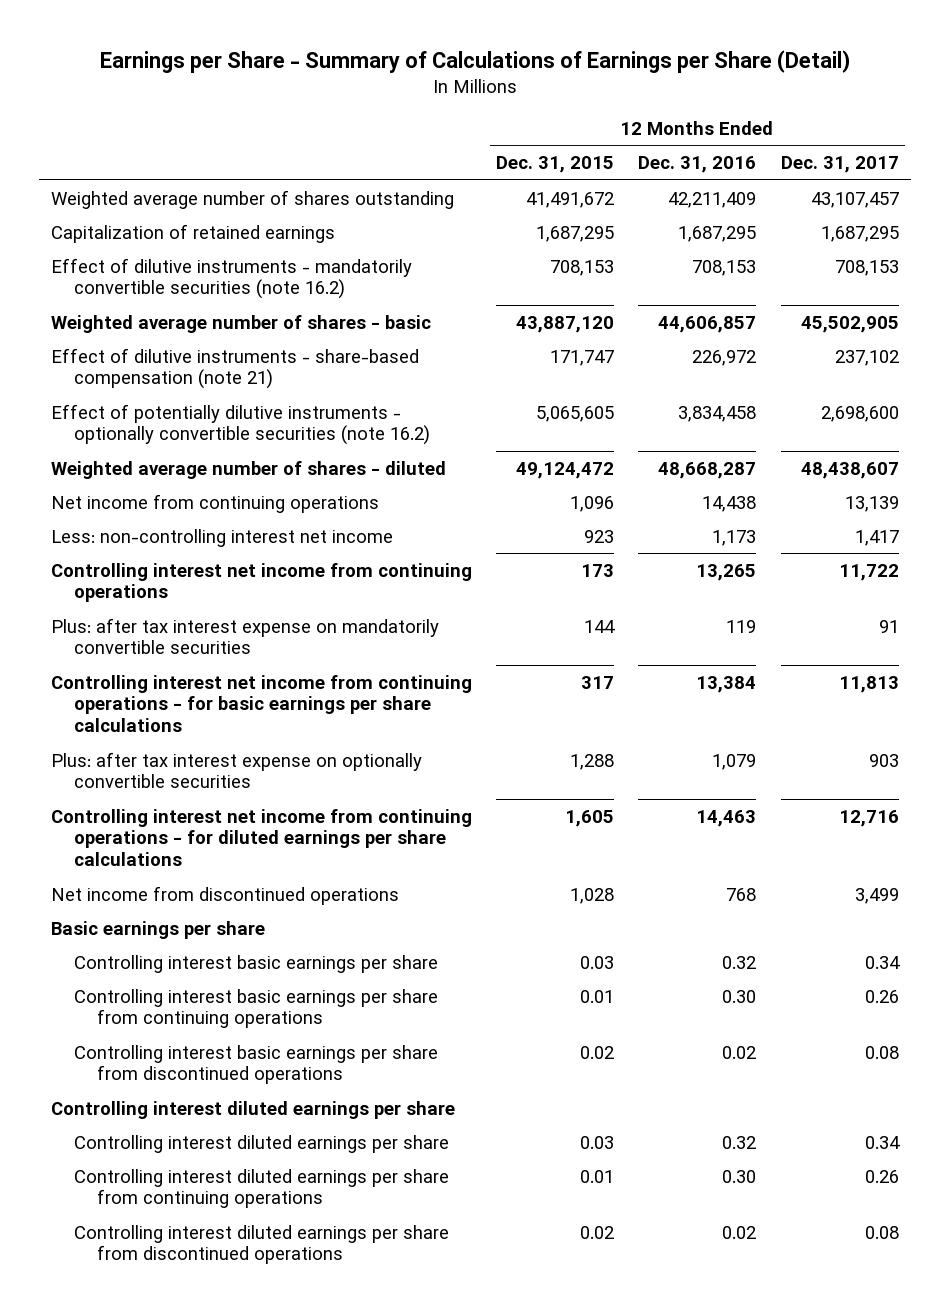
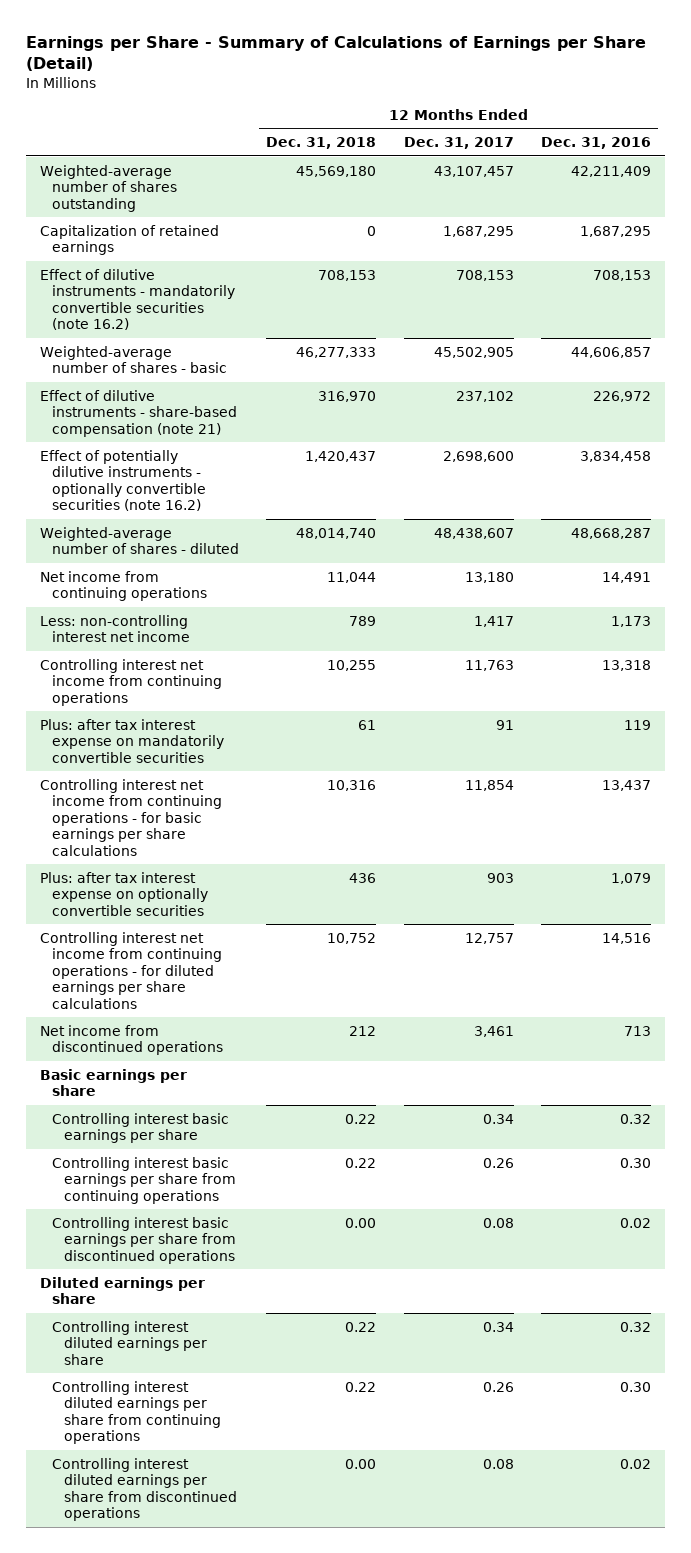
- | 12 Months Ended Dec. 31, 2015 | 12 Months Ended Dec. 31, 2016 | 12 Months Ended Dec. 31, 2017
+ | 12 Months Ended Dec. 31, 2018 | 12 Months Ended Dec. 31, 2017 | 12 Months Ended Dec. 31, 2016
- Weighted average number of shares outstanding | 41,491,672 | 42,211,409 | 43,107,457
+ Weighted-average number of shares outstanding | 45,569,180 | 43,107,457 | 42,211,409
- Weighted average number of shares - basic | 43,887,120 | 44,606,857 | 45,502,905
+ Weighted-average number of shares - basic | 46,277,333 | 45,502,905 | 44,606,857
- Weighted average number of shares - diluted | 49,124,472 | 48,668,287 | 48,438,607
- Net income from continuing operations | 1,096 | 14,438 | 13,139
+ Weighted-average number of shares - diluted | 48,014,740 | 48,438,607 | 48,668,287
+ Net income from continuing operations | 11,044 | 13,180 | 14,491
- Controlling interest net income from continuing operations | 173 | 13,265 | 11,722
+ Controlling interest net income from continuing operations | 10,255 | 11,763 | 13,318
- Controlling interest net income from continuing operations - for basic earnings per share calculations | 317 | 13,384 | 11,813
+ Controlling interest net income from continuing operations - for basic earnings per share calculations | 10,316 | 11,854 | 13,437
- Controlling interest net income from continuing operations - for diluted earnings per share calculations | 1,605 | 14,463 | 12,716
- Net income from discontinued operations | 1,028 | 768 | 3,499
+ Controlling interest net income from continuing operations - for diluted earnings per share calculations | 10,752 | 12,757 | 14,516
+ Net income from discontinued operations | 212 | 3,461 | 713
- Controlling interest diluted earnings per share
+ Diluted earnings per share

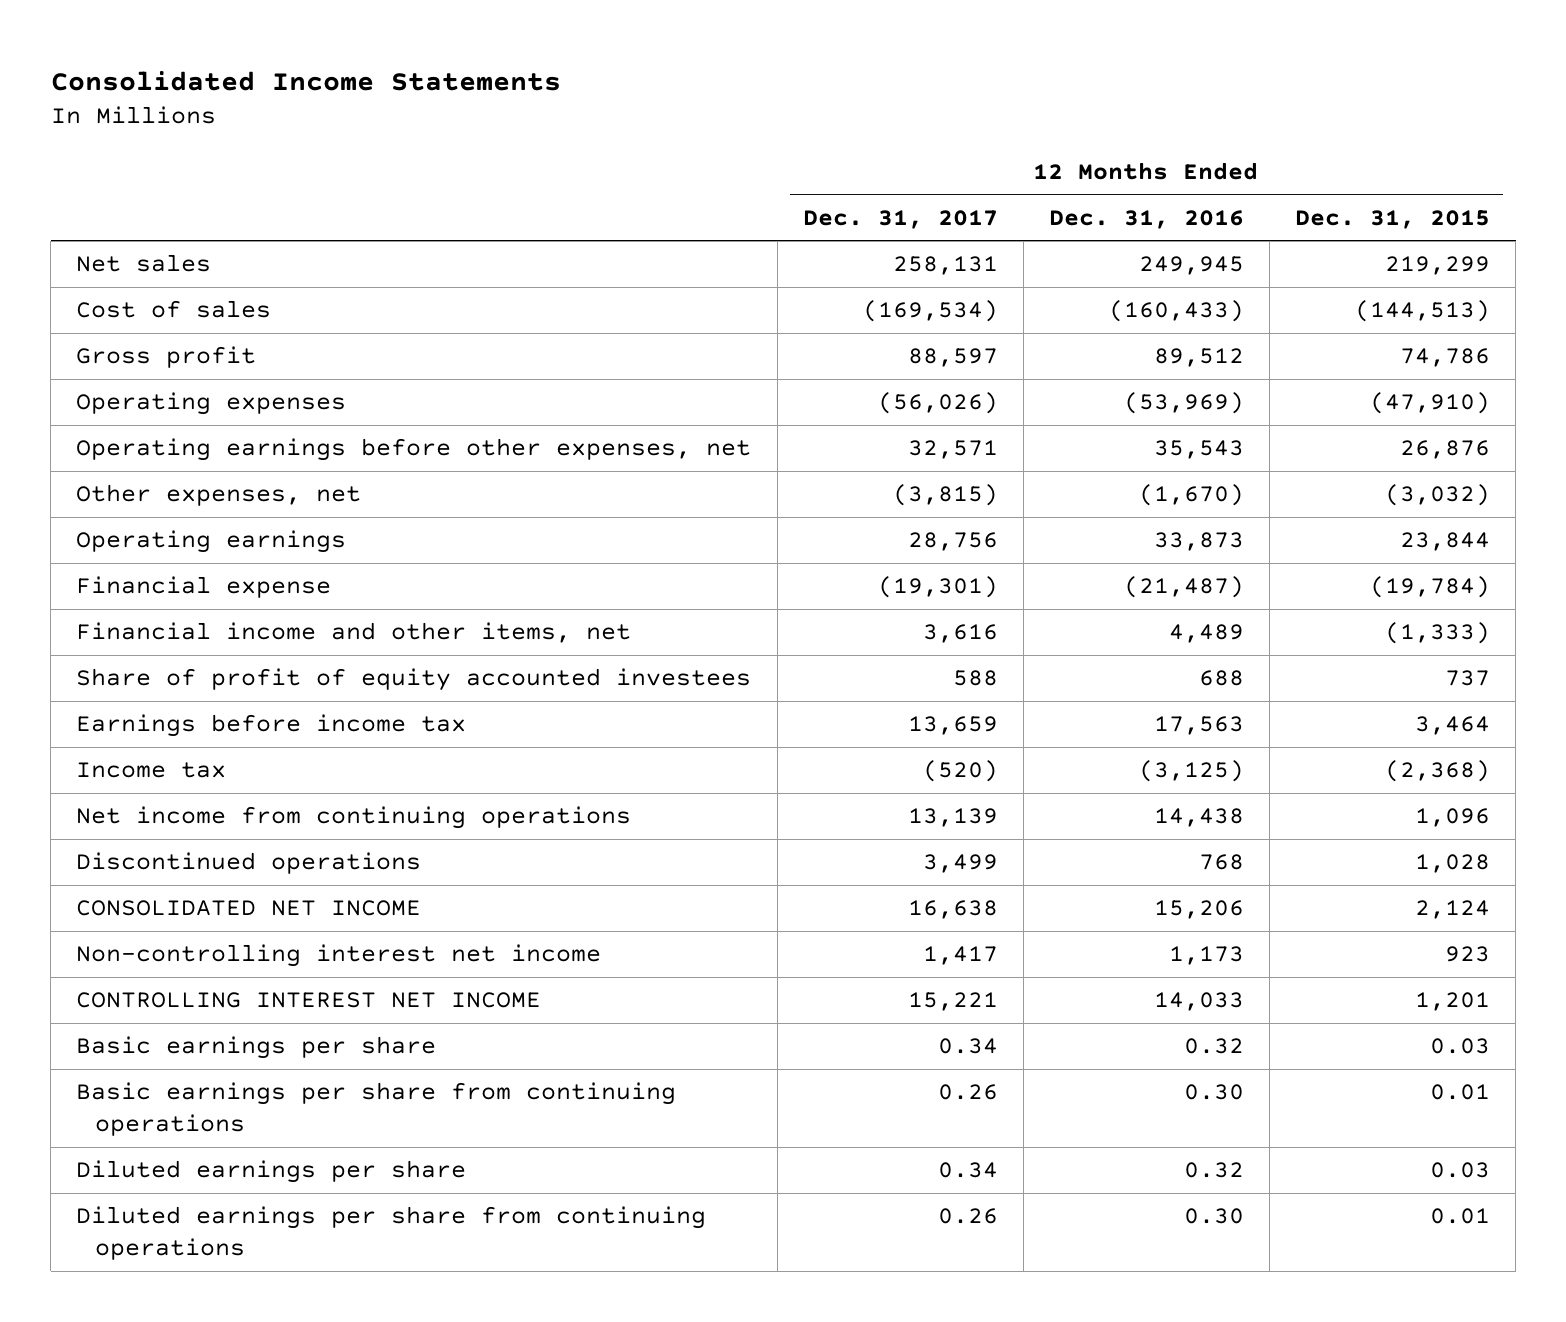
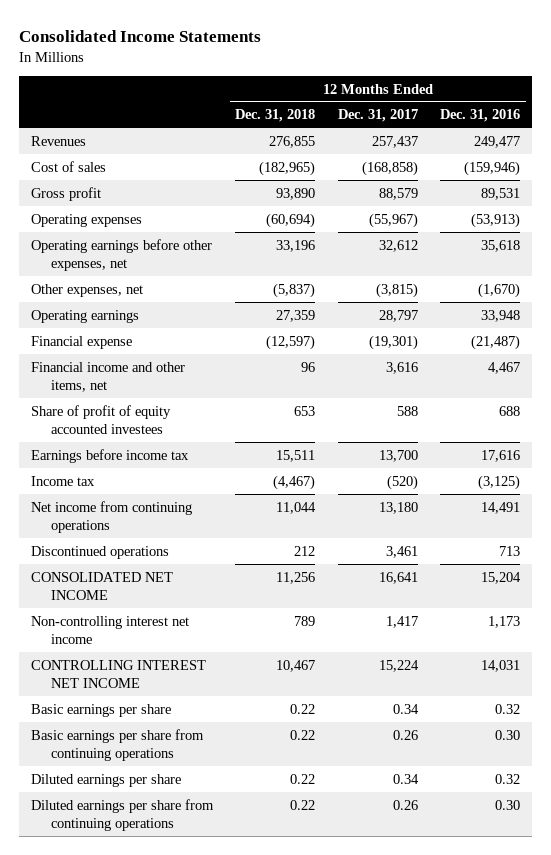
- | 12 Months Ended Dec. 31, 2017 | 12 Months Ended Dec. 31, 2016 | 12 Months Ended Dec. 31, 2015
+ | 12 Months Ended Dec. 31, 2018 | 12 Months Ended Dec. 31, 2017 | 12 Months Ended Dec. 31, 2016
- Net sales | 258,131 | 249,945 | 219,299
- Cost of sales | (169,534) | (160,433) | (144,513)
- Gross profit | 88,597 | 89,512 | 74,786
- Operating expenses | (56,026) | (53,969) | (47,910)
- Operating earnings before other expenses, net | 32,571 | 35,543 | 26,876
+ Revenues | 276,855 | 257,437 | 249,477
+ Cost of sales | (182,965) | (168,858) | (159,946)
+ Gross profit | 93,890 | 88,579 | 89,531
+ Operating expenses | (60,694) | (55,967) | (53,913)
+ Operating earnings before other expenses, net | 33,196 | 32,612 | 35,618
- Operating earnings | 28,756 | 33,873 | 23,844
+ Operating earnings | 27,359 | 28,797 | 33,948
- Financial income and other items, net | 3,616 | 4,489 | (1,333)
+ Financial income and other items, net | 96 | 3,616 | 4,467
- Earnings before income tax | 13,659 | 17,563 | 3,464
+ Earnings before income tax | 15,511 | 13,700 | 17,616
- Net income from continuing operations | 13,139 | 14,438 | 1,096
- Discontinued operations | 3,499 | 768 | 1,028
- CONSOLIDATED NET INCOME | 16,638 | 15,206 | 2,124
+ Net income from continuing operations | 11,044 | 13,180 | 14,491
+ Discontinued operations | 212 | 3,461 | 713
+ CONSOLIDATED NET INCOME | 11,256 | 16,641 | 15,204
- CONTROLLING INTEREST NET INCOME | 15,221 | 14,033 | 1,201
+ CONTROLLING INTEREST NET INCOME | 10,467 | 15,224 | 14,031

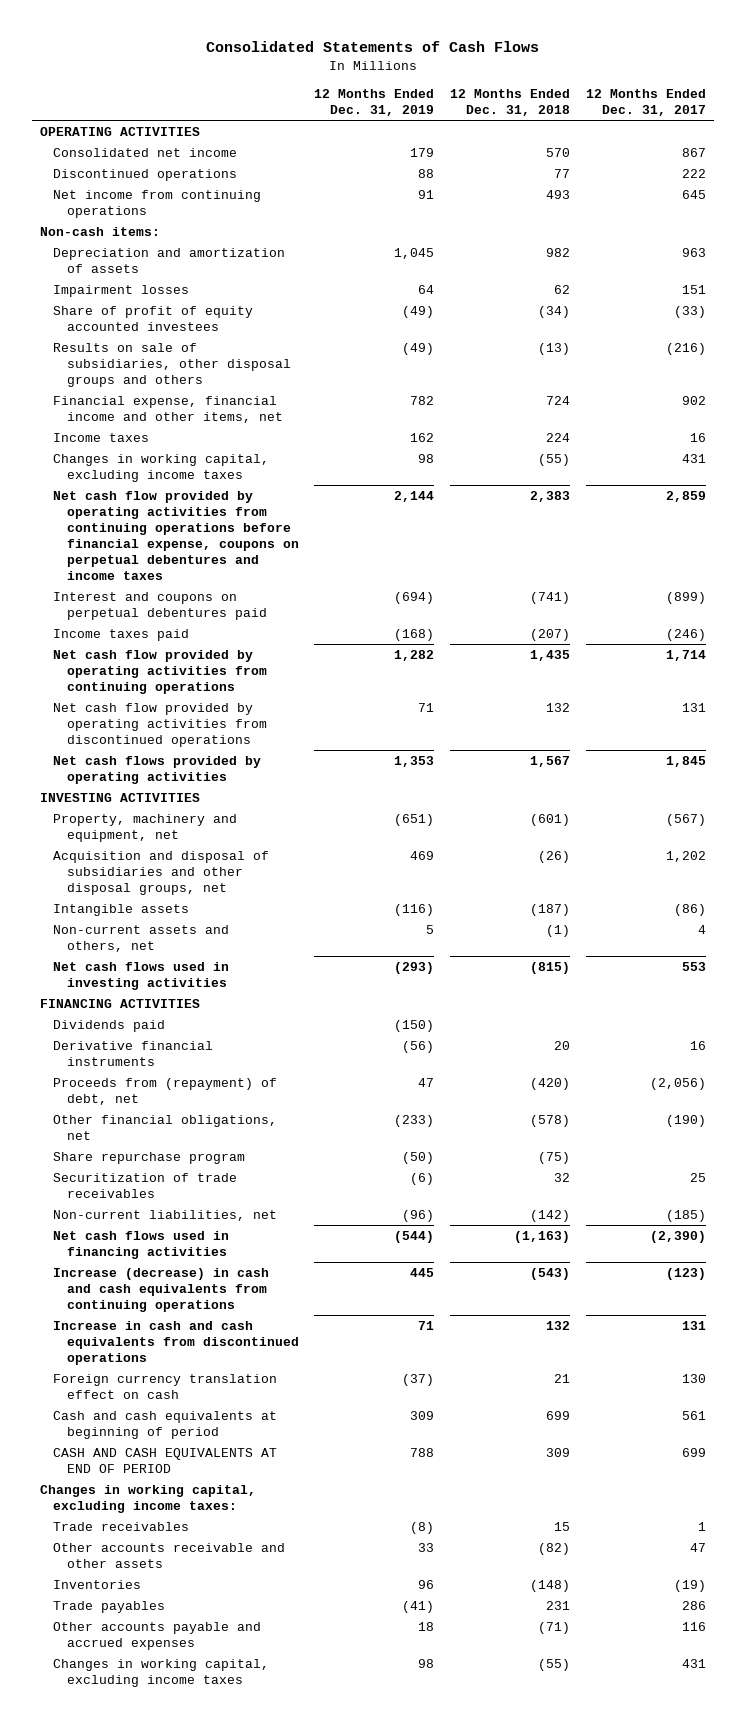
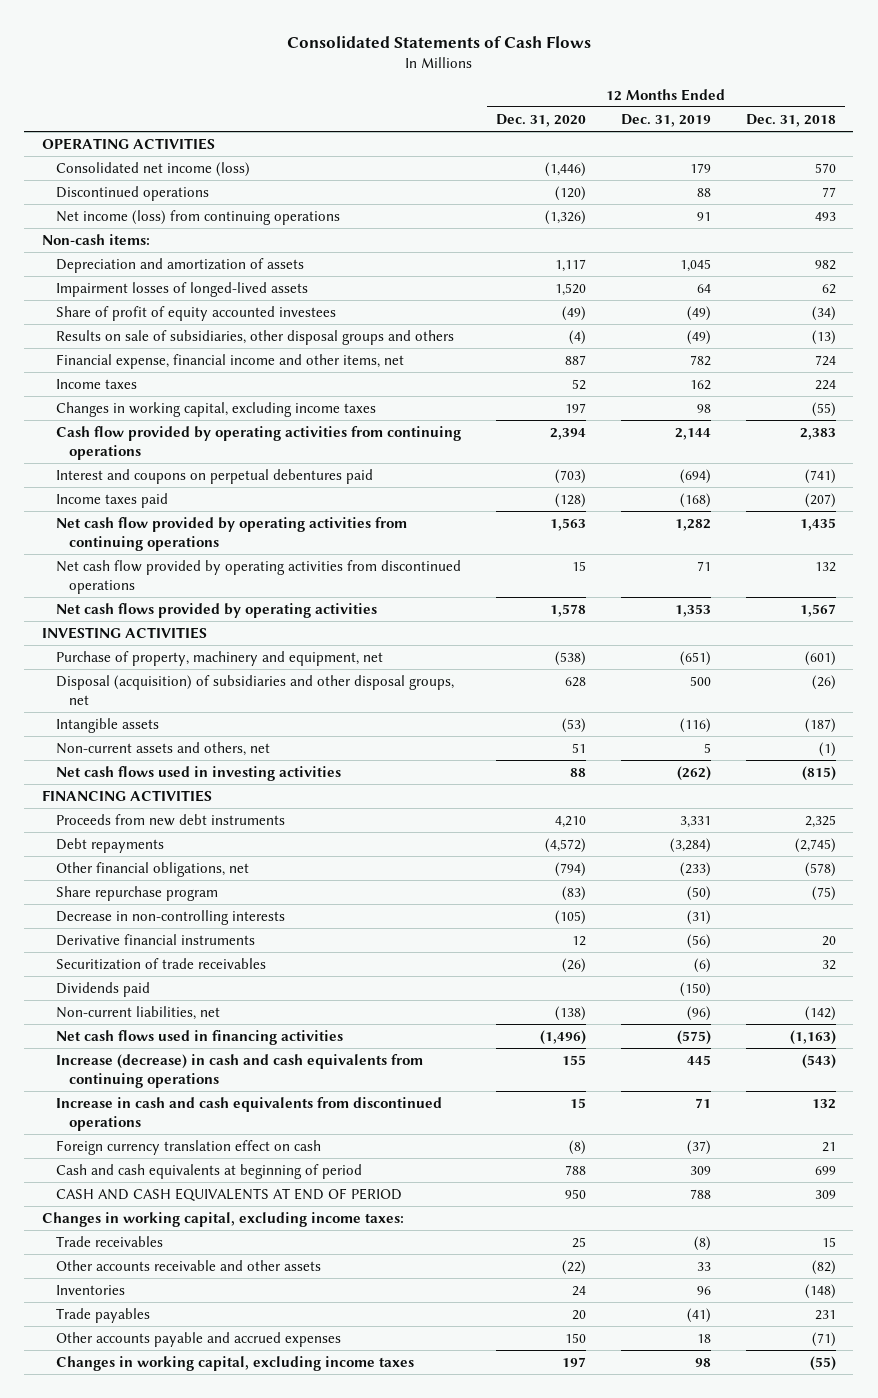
- | 12 Months Ended Dec. 31, 2019 | 12 Months Ended Dec. 31, 2018 | 12 Months Ended Dec. 31, 2017
+ | 12 Months Ended Dec. 31, 2020 | 12 Months Ended Dec. 31, 2019 | 12 Months Ended Dec. 31, 2018
- Consolidated net income | 179 | 570 | 867
+ Consolidated net income (loss) | (1,446) | 179 | 570
- Net income from continuing operations | 91 | 493 | 645
+ Net income (loss) from continuing operations | (1,326) | 91 | 493
- Impairment losses | 64 | 62 | 151
+ Impairment losses of longed-lived assets | 1,520 | 64 | 62
- Net cash flow provided by operating activities from continuing operations before financial expense, coupons on perpetual debentures and income taxes | 2,144 | 2,383 | 2,859
+ Cash flow provided by operating activities from continuing operations | 2,394 | 2,144 | 2,383
- Property, machinery and equipment, net | (651) | (601) | (567)
- Acquisition and disposal of subsidiaries and other disposal groups, net | 469 | (26) | 1,202
+ Purchase of property, machinery and equipment, net | (538) | (651) | (601)
+ Disposal (acquisition) of subsidiaries and other disposal groups, net | 628 | 500 | (26)
- Net cash flows used in investing activities | (293) | (815) | 553
+ Net cash flows used in investing activities | 88 | (262) | (815)
- Proceeds from (repayment) of debt, net | 47 | (420) | (2,056)
+ Proceeds from new debt instruments | 4,210 | 3,331 | 2,325
+ Debt repayments | (4,572) | (3,284) | (2,745)
+ Decrease in non-controlling interests | (105) | (31) |
moved down: Derivative financial instruments | 12 | (56) | 20
moved down: Dividends paid | | (150) |
- Net cash flows used in financing activities | (544) | (1,163) | (2,390)
+ Net cash flows used in financing activities | (1,496) | (575) | (1,163)

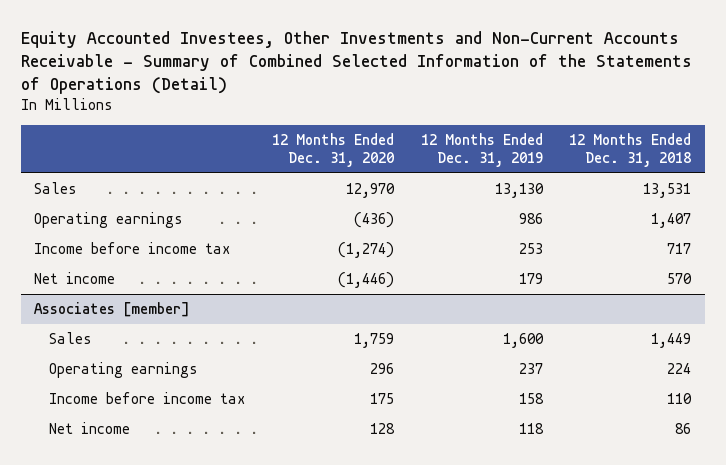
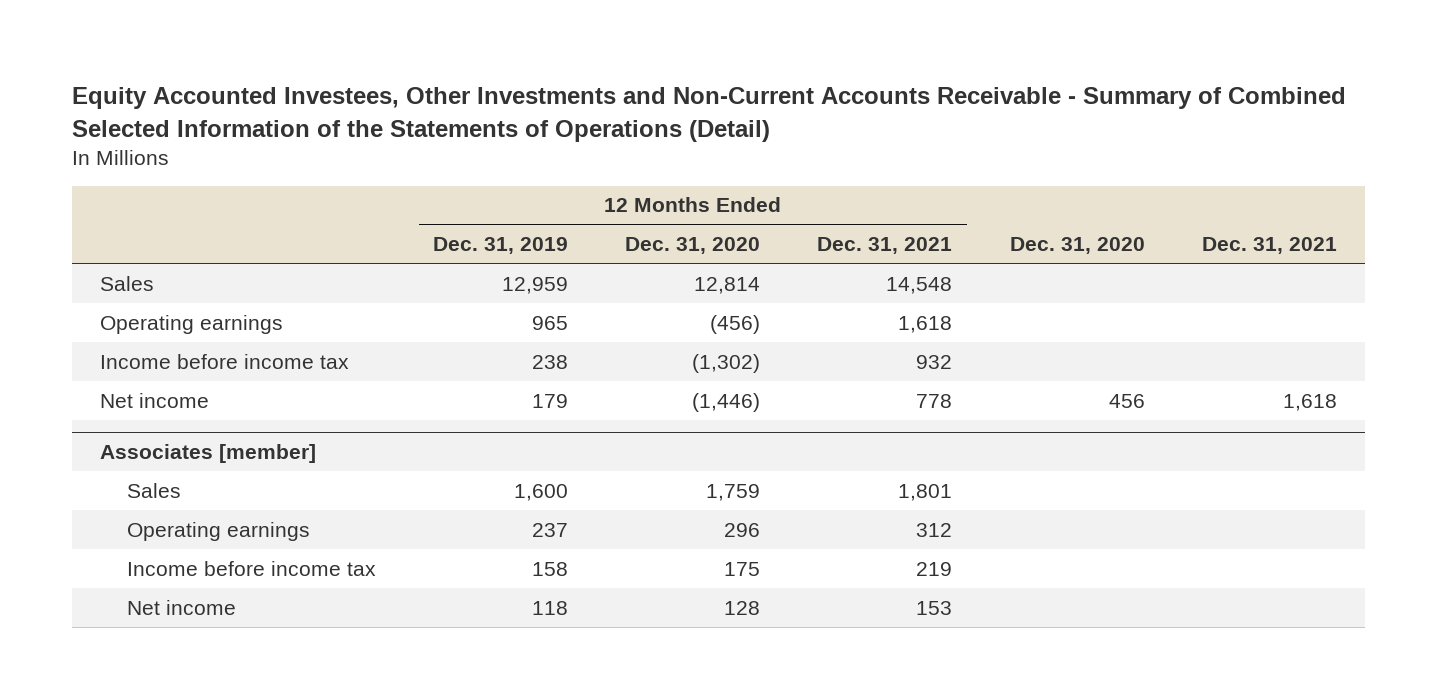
- | 12 Months Ended Dec. 31, 2020 | 12 Months Ended Dec. 31, 2019 | 12 Months Ended Dec. 31, 2018
+ | 12 Months Ended Dec. 31, 2019 | 12 Months Ended Dec. 31, 2020 | 12 Months Ended Dec. 31, 2021 | Dec. 31, 2020 | Dec. 31, 2021
- Sales | 12,970 | 13,130 | 13,531
- Operating earnings | (436) | 986 | 1,407
- Income before income tax | (1,274) | 253 | 717
+ Sales | 12,959 | 12,814 | 14,548 | |
+ Operating earnings | 965 | (456) | 1,618 | |
+ Income before income tax | 238 | (1,302) | 932 | |

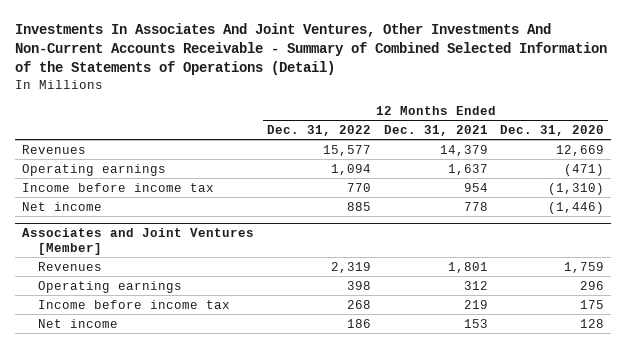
- Equity Accounted Investees, Other Investments and Non-Current Accounts Receivable - Summary of Combined Selected Information of the Statements of Operations (Detail)
+ Investments In Associates And Joint Ventures, Other Investments And Non-Current Accounts Receivable - Summary of Combined Selected Information of the Statements of Operations (Detail)
- | 12 Months Ended Dec. 31, 2019 | 12 Months Ended Dec. 31, 2020 | 12 Months Ended Dec. 31, 2021 | Dec. 31, 2020 | Dec. 31, 2021
+ | 12 Months Ended Dec. 31, 2022 | 12 Months Ended Dec. 31, 2021 | 12 Months Ended Dec. 31, 2020
- Sales | 12,959 | 12,814 | 14,548 | |
- Operating earnings | 965 | (456) | 1,618 | |
- Income before income tax | 238 | (1,302) | 932 | |
+ Revenues | 15,577 | 14,379 | 12,669
+ Operating earnings | 1,094 | 1,637 | (471)
+ Income before income tax | 770 | 954 | (1,310)
- Associates [member]
- Sales | 1,600 | 1,759 | 1,801 | |
+ Associates and Joint Ventures [Member]
+ Revenues | 2,319 | 1,801 | 1,759

